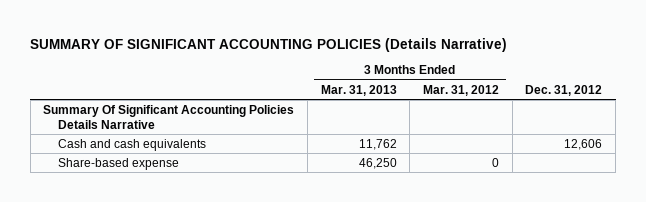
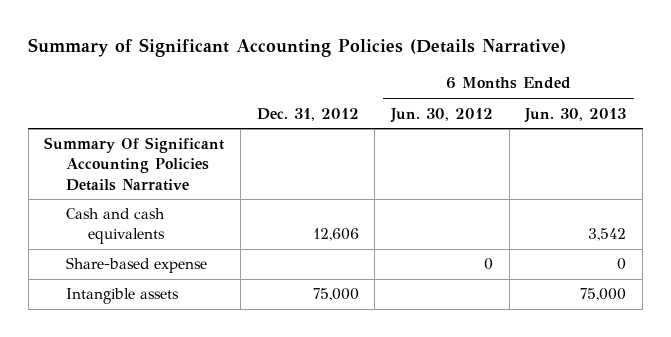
- SUMMARY OF SIGNIFICANT ACCOUNTING POLICIES (Details Narrative)
+ Summary of Significant Accounting Policies (Details Narrative)
- | 3 Months Ended Mar. 31, 2013 | 3 Months Ended Mar. 31, 2012 | Dec. 31, 2012
+ | Dec. 31, 2012 | 6 Months Ended Jun. 30, 2012 | 6 Months Ended Jun. 30, 2013
+ Intangible assets | 75,000 | | 75,000

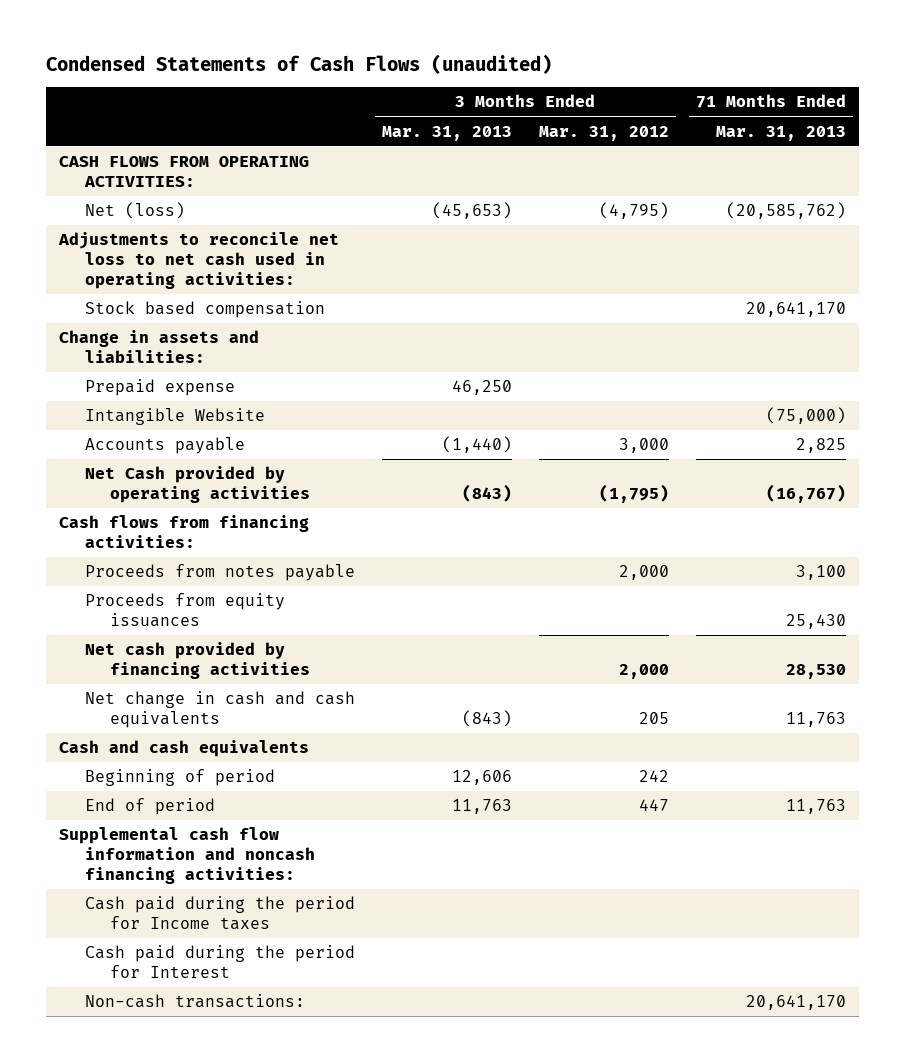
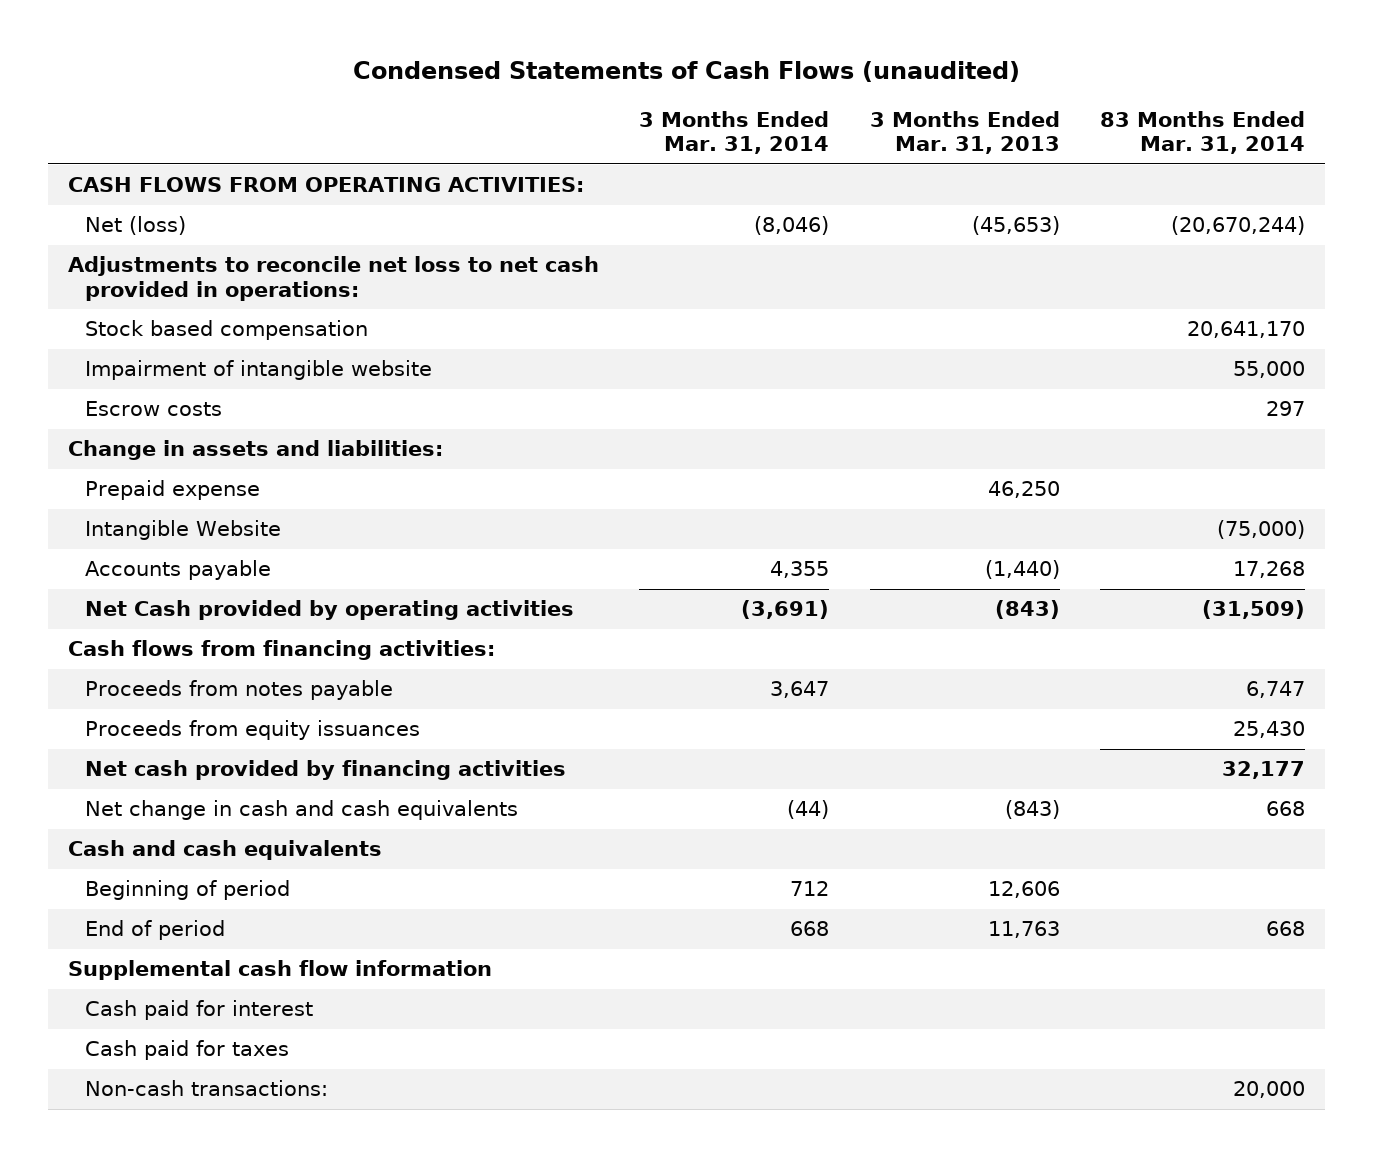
- | 3 Months Ended Mar. 31, 2013 | 3 Months Ended Mar. 31, 2012 | 71 Months Ended Mar. 31, 2013
+ | 3 Months Ended Mar. 31, 2014 | 3 Months Ended Mar. 31, 2013 | 83 Months Ended Mar. 31, 2014
- Adjustments to reconcile net loss to net cash used in operating activities:
+ Adjustments to reconcile net loss to net cash provided in operations:
+ Impairment of intangible website | | | 55,000
+ Escrow costs | | | 297
- Supplemental cash flow information and noncash financing activities:
- Cash paid during the period for Income taxes
- Cash paid during the period for Interest
+ Supplemental cash flow information
+ Cash paid for interest
+ Cash paid for taxes

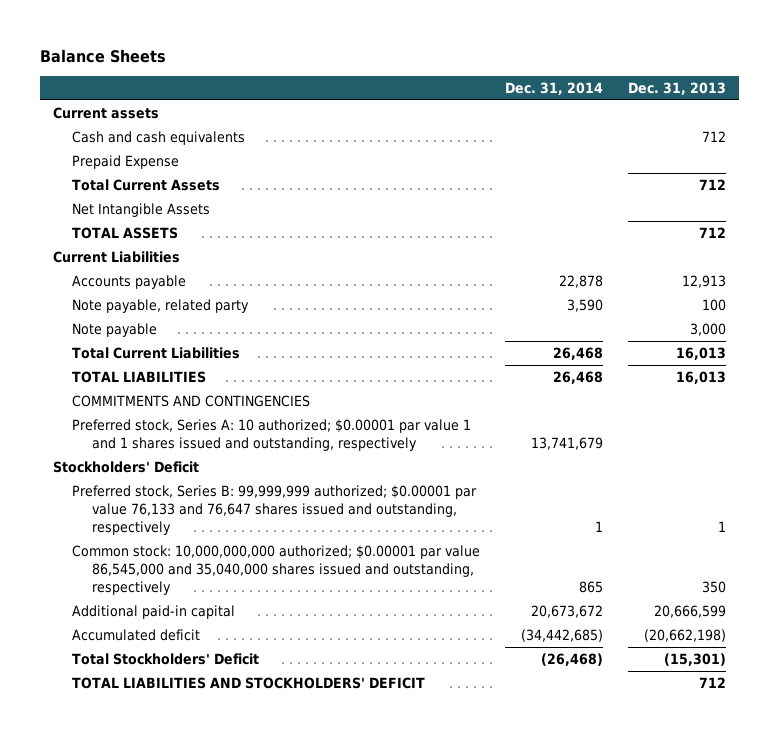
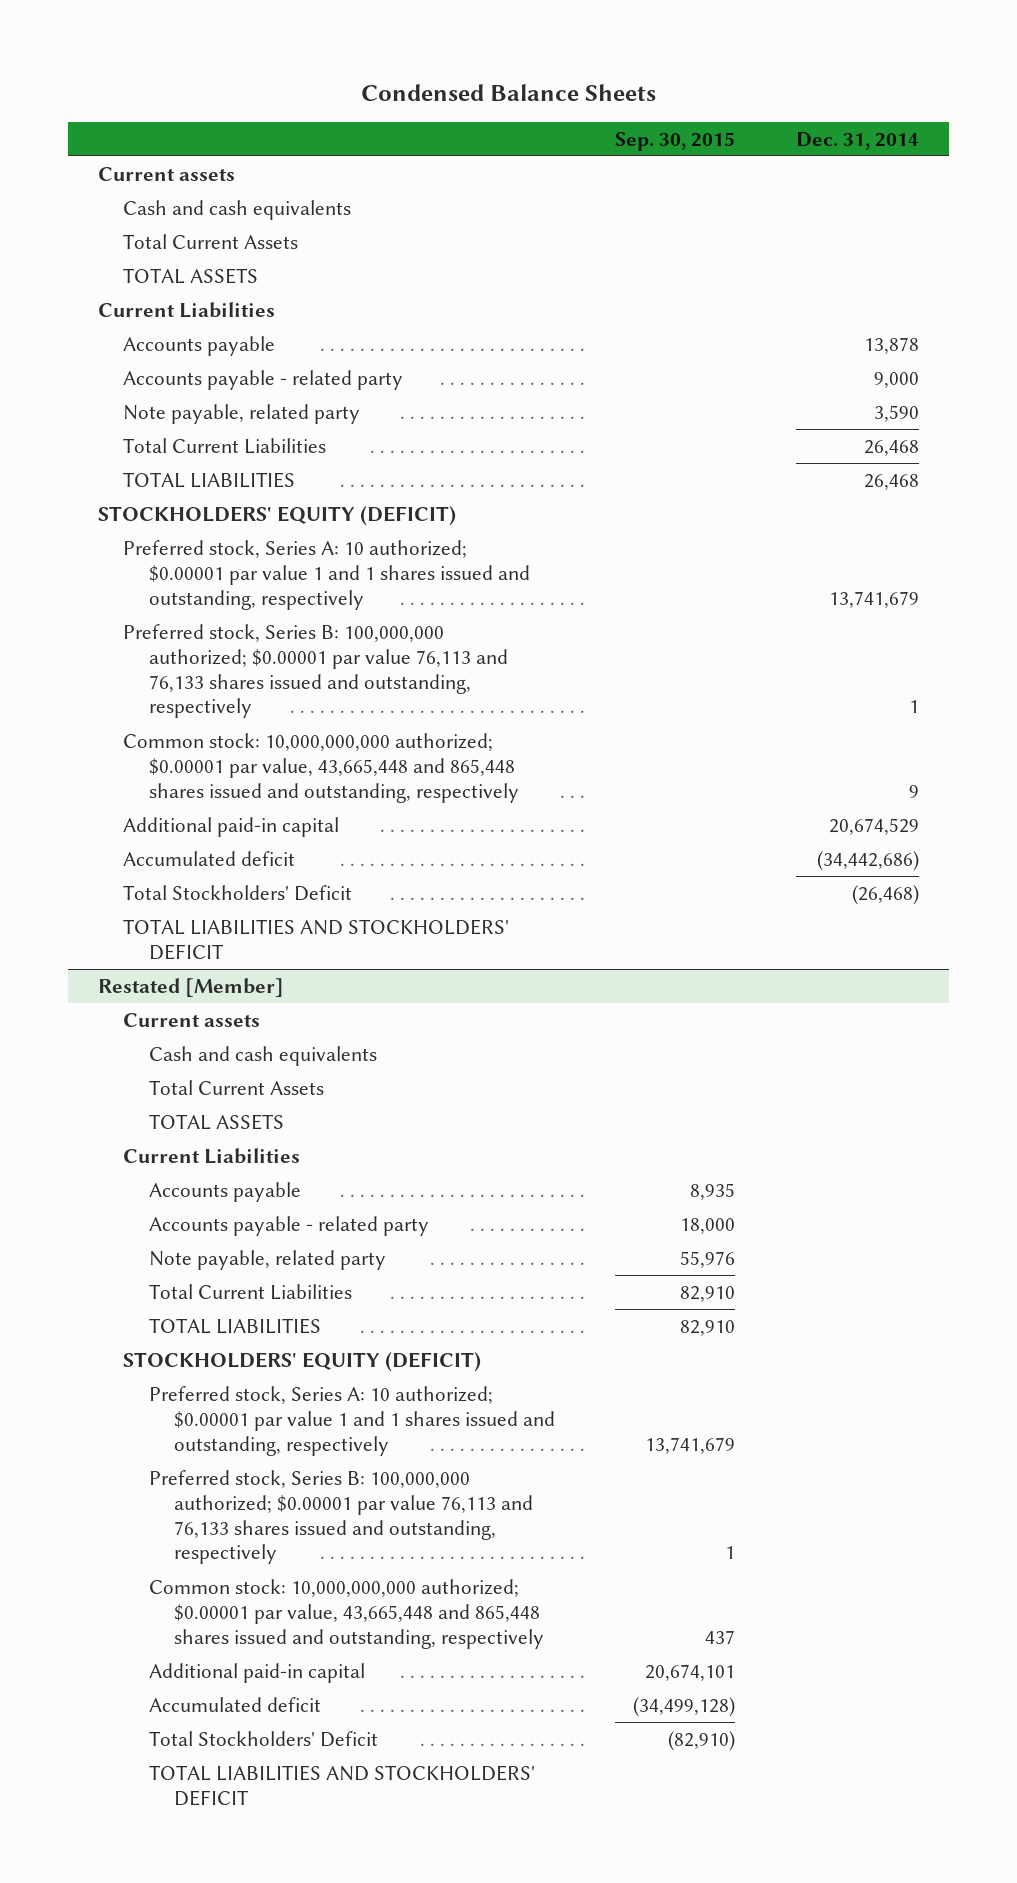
- Balance Sheets
+ Condensed Balance Sheets
- | Dec. 31, 2014 | Dec. 31, 2013
+ | Sep. 30, 2015 | Dec. 31, 2014
- Prepaid Expense
- Net Intangible Assets
- Accounts payable | 22,878 | 12,913
+ Accounts payable | | 13,878
+ Accounts payable - related party | | 9,000
- Note payable | | 3,000
- COMMITMENTS AND CONTINGENCIES
+ STOCKHOLDERS' EQUITY (DEFICIT)
- Stockholders' Deficit
- Preferred stock, Series B: 99,999,999 authorized; $0.00001 par value 76,133 and 76,647 shares issued and outstanding, respectively | 1 | 1
- Common stock: 10,000,000,000 authorized; $0.00001 par value 86,545,000 and 35,040,000 shares issued and outstanding, respectively | 865 | 350
- Additional paid-in capital | 20,673,672 | 20,666,599
- Accumulated deficit | (34,442,685) | (20,662,198)
+ Preferred stock, Series B: 100,000,000 authorized; $0.00001 par value 76,113 and 76,133 shares issued and outstanding, respectively | | 1
+ Common stock: 10,000,000,000 authorized; $0.00001 par value, 43,665,448 and 865,448 shares issued and outstanding, respectively | | 9
+ Additional paid-in capital | | 20,674,529
+ Accumulated deficit | | (34,442,686)
+ Restated [Member]
+ Current assets
+ Cash and cash equivalents
+ Total Current Assets
+ TOTAL ASSETS
+ Current Liabilities
+ Accounts payable | 8,935 |
+ Accounts payable - related party | 18,000 |
+ Note payable, related party | 55,976 |
+ Total Current Liabilities | 82,910 |
+ TOTAL LIABILITIES | 82,910 |
+ STOCKHOLDERS' EQUITY (DEFICIT)
+ Preferred stock, Series A: 10 authorized; $0.00001 par value 1 and 1 shares issued and outstanding, respectively | 13,741,679 |
+ Preferred stock, Series B: 100,000,000 authorized; $0.00001 par value 76,113 and 76,133 shares issued and outstanding, respectively | 1 |
+ Common stock: 10,000,000,000 authorized; $0.00001 par value, 43,665,448 and 865,448 shares issued and outstanding, respectively | 437 |
+ Additional paid-in capital | 20,674,101 |
+ Accumulated deficit | (34,499,128) |
+ Total Stockholders' Deficit | (82,910) |
+ TOTAL LIABILITIES AND STOCKHOLDERS' DEFICIT

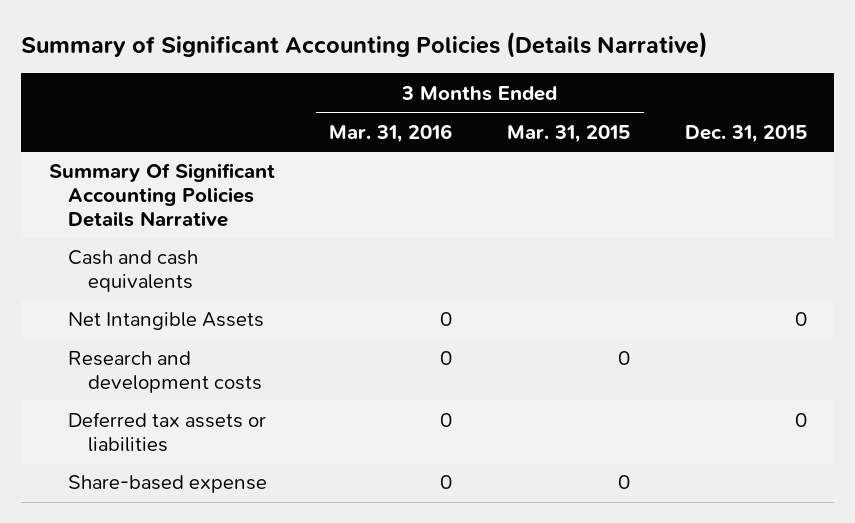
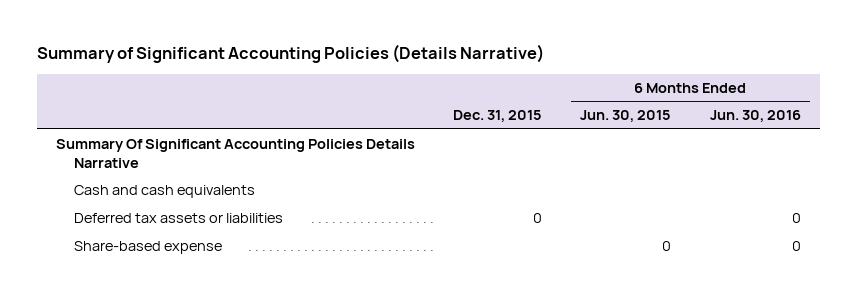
- | 3 Months Ended Mar. 31, 2016 | 3 Months Ended Mar. 31, 2015 | Dec. 31, 2015
+ | Dec. 31, 2015 | 6 Months Ended Jun. 30, 2015 | 6 Months Ended Jun. 30, 2016
- Net Intangible Assets | 0 | | 0
- Research and development costs | 0 | 0 |

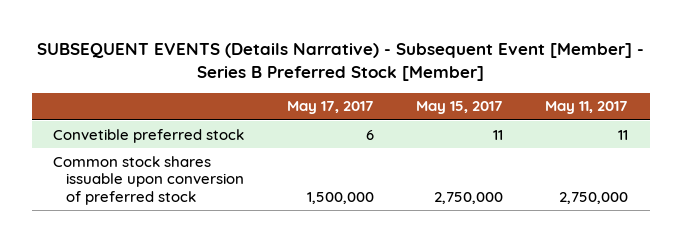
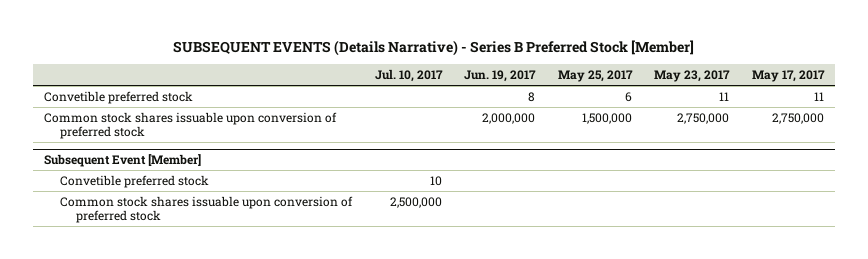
- SUBSEQUENT EVENTS (Details Narrative) - Subsequent Event [Member] - Series B Preferred Stock [Member]
+ SUBSEQUENT EVENTS (Details Narrative) - Series B Preferred Stock [Member]
- | May 17, 2017 | May 15, 2017 | May 11, 2017
+ | Jul. 10, 2017 | Jun. 19, 2017 | May 25, 2017 | May 23, 2017 | May 17, 2017
- Convetible preferred stock | 6 | 11 | 11
- Common stock shares issuable upon conversion of preferred stock | 1,500,000 | 2,750,000 | 2,750,000
+ Convetible preferred stock | | 8 | 6 | 11 | 11
+ Common stock shares issuable upon conversion of preferred stock | | 2,000,000 | 1,500,000 | 2,750,000 | 2,750,000
+ Subsequent Event [Member]
+ Convetible preferred stock | 10 | | | |
+ Common stock shares issuable upon conversion of preferred stock | 2,500,000 | | | |

